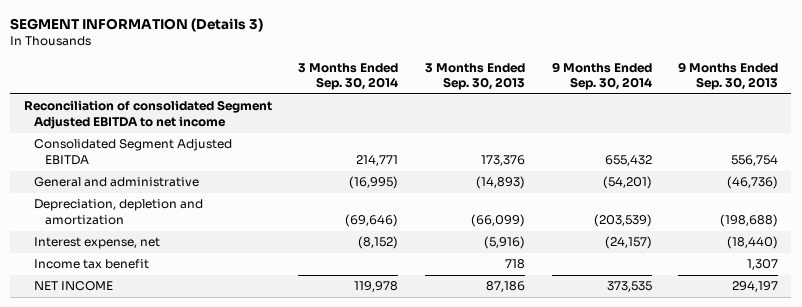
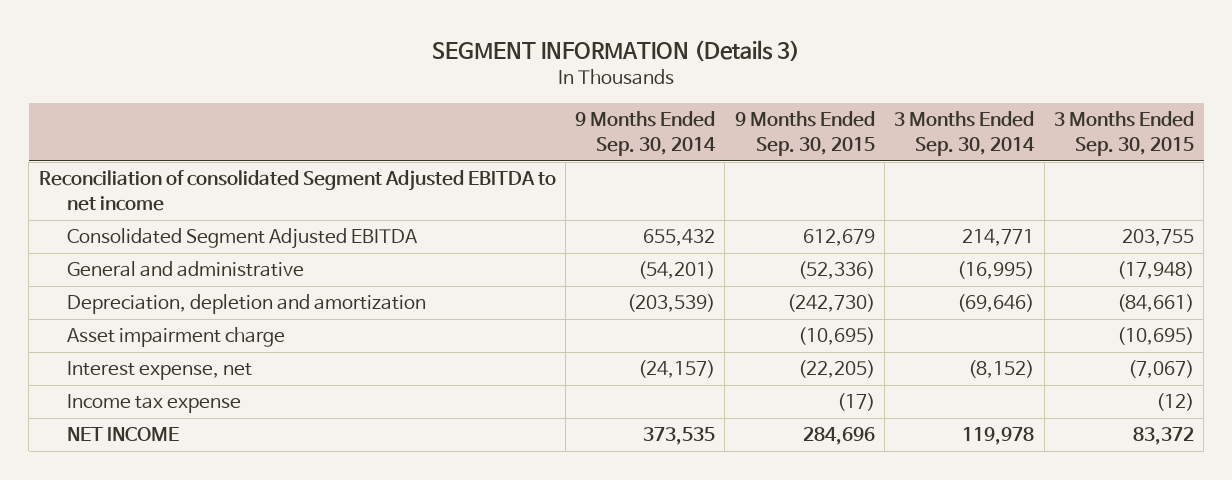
- | 3 Months Ended Sep. 30, 2014 | 3 Months Ended Sep. 30, 2013 | 9 Months Ended Sep. 30, 2014 | 9 Months Ended Sep. 30, 2013
+ | 9 Months Ended Sep. 30, 2014 | 9 Months Ended Sep. 30, 2015 | 3 Months Ended Sep. 30, 2014 | 3 Months Ended Sep. 30, 2015
+ Asset impairment charge | | (10,695) | | (10,695)
- Income tax benefit | | 718 | | 1,307
+ Income tax expense | | (17) | | (12)

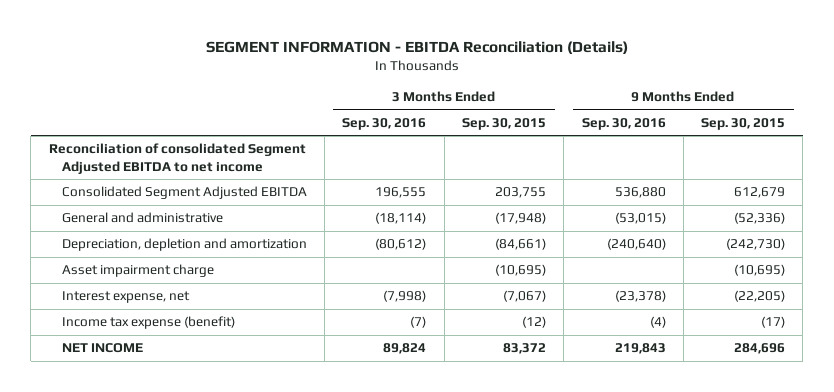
- SEGMENT INFORMATION (Details 3)
+ SEGMENT INFORMATION - EBITDA Reconciliation (Details)
- | 9 Months Ended Sep. 30, 2014 | 9 Months Ended Sep. 30, 2015 | 3 Months Ended Sep. 30, 2014 | 3 Months Ended Sep. 30, 2015
+ | 3 Months Ended Sep. 30, 2016 | 3 Months Ended Sep. 30, 2015 | 9 Months Ended Sep. 30, 2016 | 9 Months Ended Sep. 30, 2015
- Income tax expense | | (17) | | (12)
+ Income tax expense (benefit) | (7) | (12) | (4) | (17)

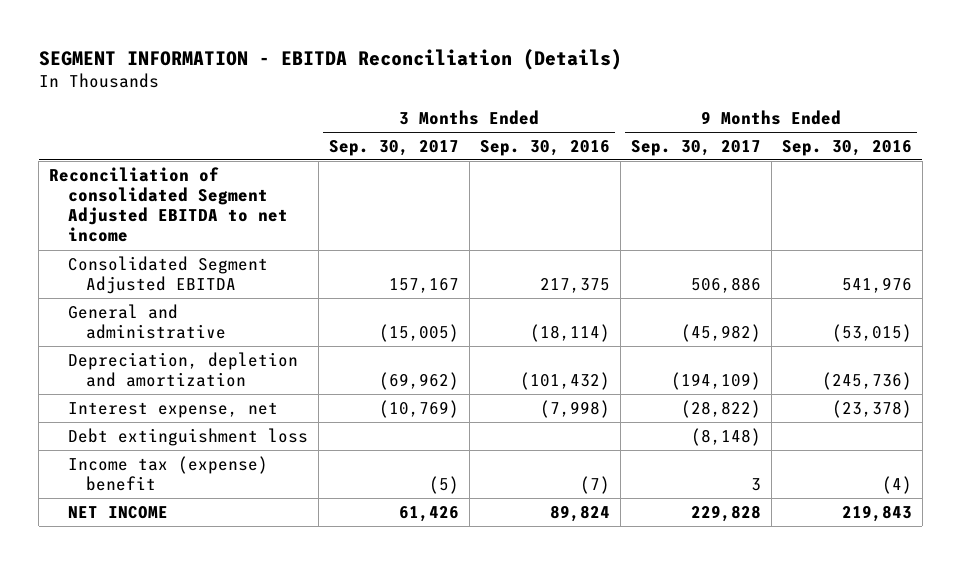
- | 3 Months Ended Sep. 30, 2016 | 3 Months Ended Sep. 30, 2015 | 9 Months Ended Sep. 30, 2016 | 9 Months Ended Sep. 30, 2015
+ | 3 Months Ended Sep. 30, 2017 | 3 Months Ended Sep. 30, 2016 | 9 Months Ended Sep. 30, 2017 | 9 Months Ended Sep. 30, 2016
- Consolidated Segment Adjusted EBITDA | 196,555 | 203,755 | 536,880 | 612,679
+ Consolidated Segment Adjusted EBITDA | 157,167 | 217,375 | 506,886 | 541,976
- Depreciation, depletion and amortization | (80,612) | (84,661) | (240,640) | (242,730)
- Asset impairment charge | | (10,695) | | (10,695)
+ Depreciation, depletion and amortization | (69,962) | (101,432) | (194,109) | (245,736)
- Income tax expense (benefit) | (7) | (12) | (4) | (17)
+ Debt extinguishment loss | | | (8,148) |
+ Income tax (expense) benefit | (5) | (7) | 3 | (4)

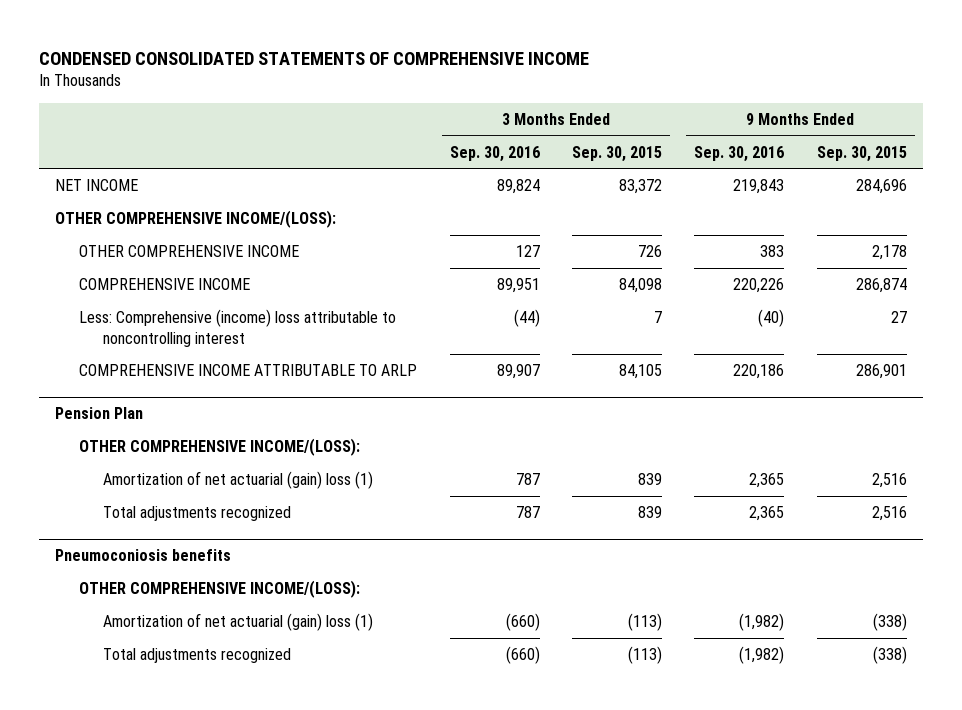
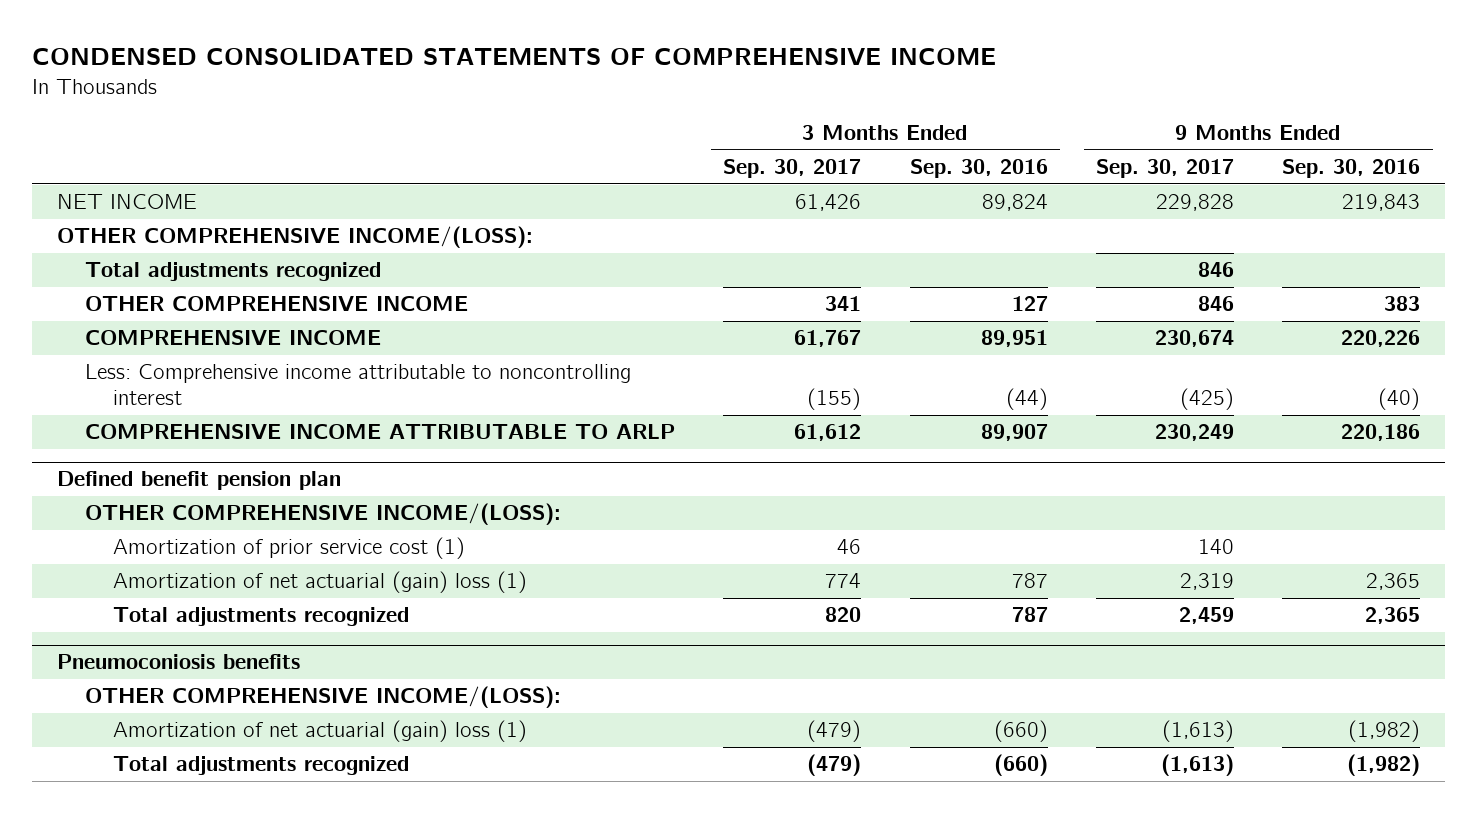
- | 3 Months Ended Sep. 30, 2016 | 3 Months Ended Sep. 30, 2015 | 9 Months Ended Sep. 30, 2016 | 9 Months Ended Sep. 30, 2015
+ | 3 Months Ended Sep. 30, 2017 | 3 Months Ended Sep. 30, 2016 | 9 Months Ended Sep. 30, 2017 | 9 Months Ended Sep. 30, 2016
+ Total adjustments recognized | | | 846 |
- Less: Comprehensive (income) loss attributable to noncontrolling interest | (44) | 7 | (40) | 27
+ Less: Comprehensive income attributable to noncontrolling interest | (155) | (44) | (425) | (40)
- Pension Plan
+ Defined benefit pension plan
+ Amortization of prior service cost (1) | 46 | | 140 |

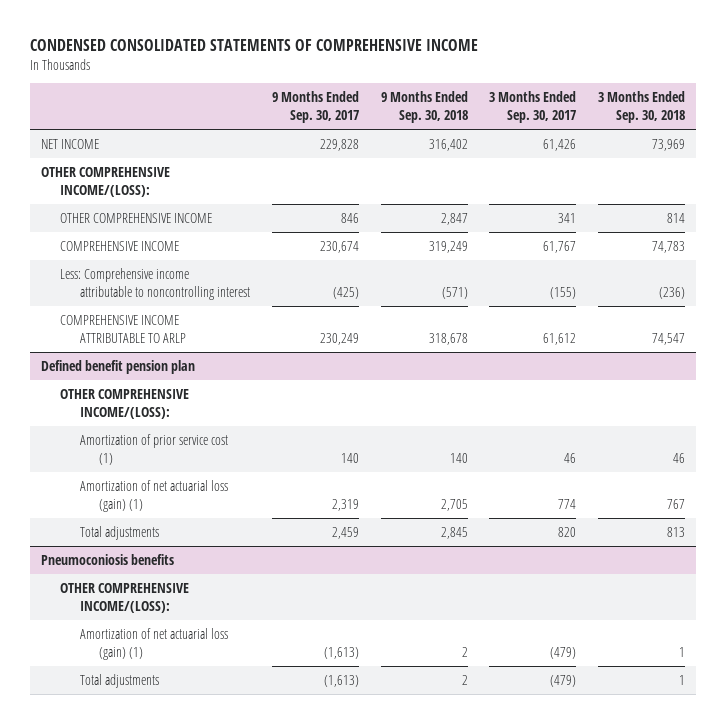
- | 3 Months Ended Sep. 30, 2017 | 3 Months Ended Sep. 30, 2016 | 9 Months Ended Sep. 30, 2017 | 9 Months Ended Sep. 30, 2016
+ | 9 Months Ended Sep. 30, 2017 | 9 Months Ended Sep. 30, 2018 | 3 Months Ended Sep. 30, 2017 | 3 Months Ended Sep. 30, 2018
- Total adjustments recognized | | | 846 |
@ Defined benefit pension plan
- Amortization of net actuarial (gain) loss (1) | 774 | 787 | 2,319 | 2,365
- Total adjustments recognized | 820 | 787 | 2,459 | 2,365
+ Amortization of net actuarial loss (gain) (1) | 2,319 | 2,705 | 774 | 767
+ Total adjustments | 2,459 | 2,845 | 820 | 813
@ Pneumoconiosis benefits
- Amortization of net actuarial (gain) loss (1) | (479) | (660) | (1,613) | (1,982)
- Total adjustments recognized | (479) | (660) | (1,613) | (1,982)
+ Amortization of net actuarial loss (gain) (1) | (1,613) | 2 | (479) | 1
+ Total adjustments | (1,613) | 2 | (479) | 1

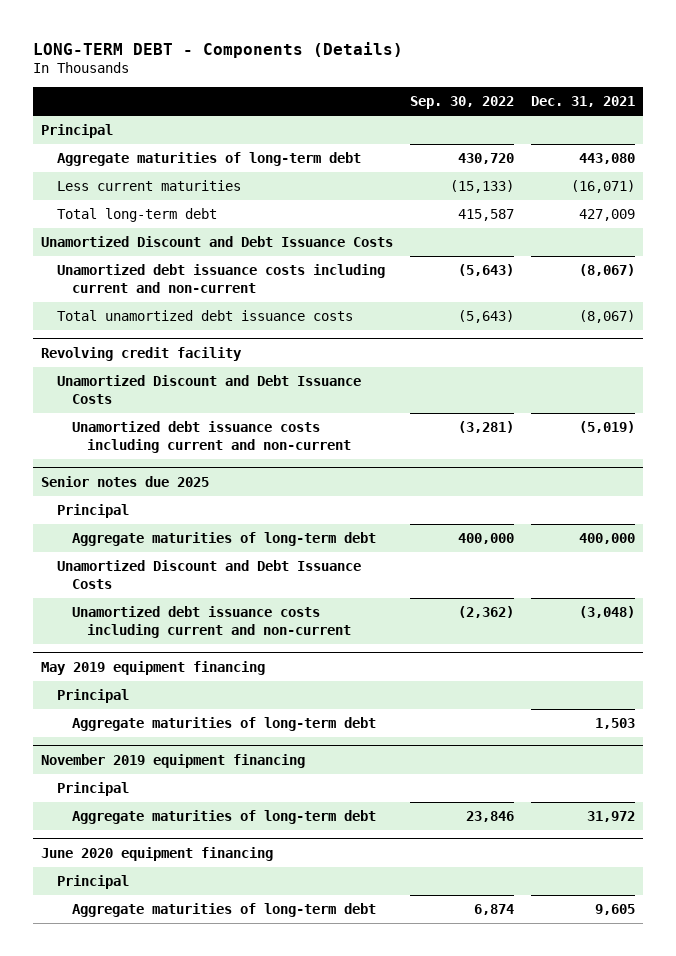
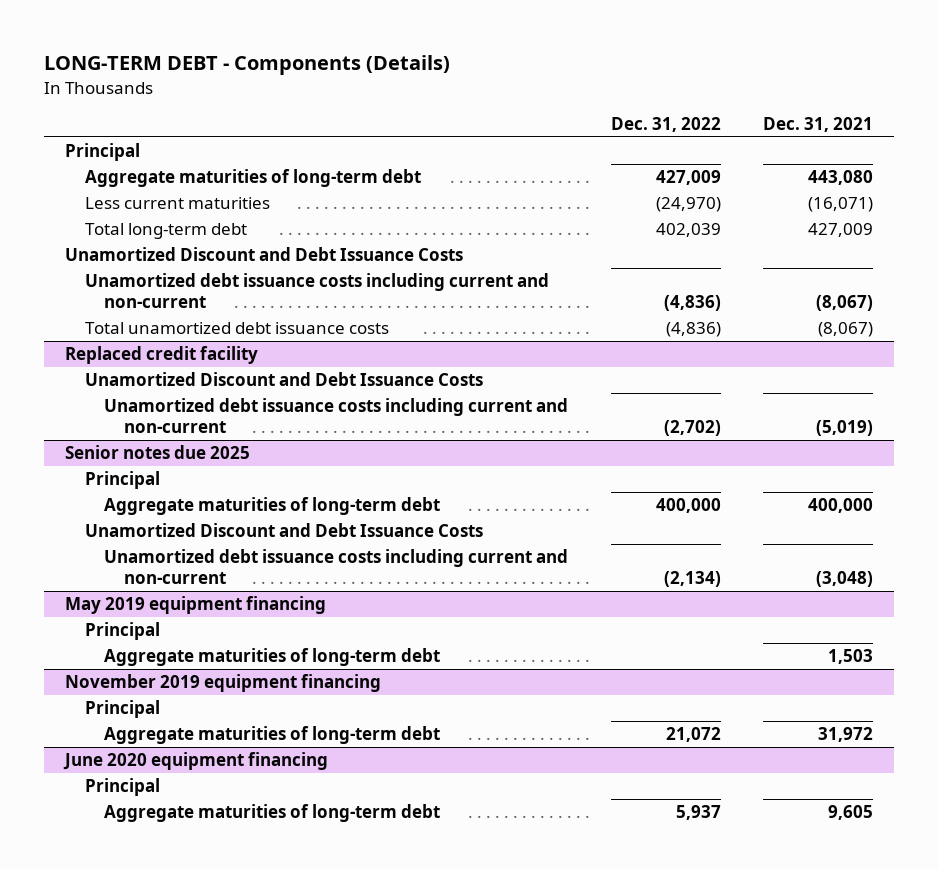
- | Sep. 30, 2022 | Dec. 31, 2021
+ | Dec. 31, 2022 | Dec. 31, 2021
- Revolving credit facility
+ Replaced credit facility

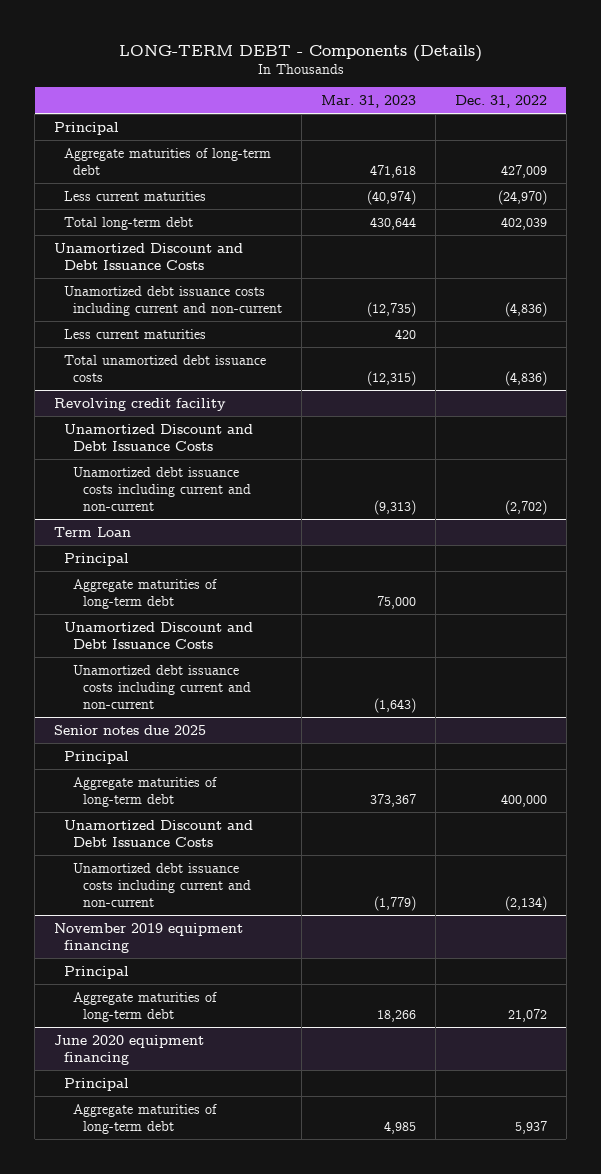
- | Dec. 31, 2022 | Dec. 31, 2021
+ | Mar. 31, 2023 | Dec. 31, 2022
+ Less current maturities | 420 |
- Replaced credit facility
+ Revolving credit facility
+ Term Loan
+ Principal
+ Aggregate maturities of long-term debt | 75,000 |
+ Unamortized Discount and Debt Issuance Costs
+ Unamortized debt issuance costs including current and non-current | (1,643) |
- May 2019 equipment financing
- Principal
- Aggregate maturities of long-term debt | | 1,503

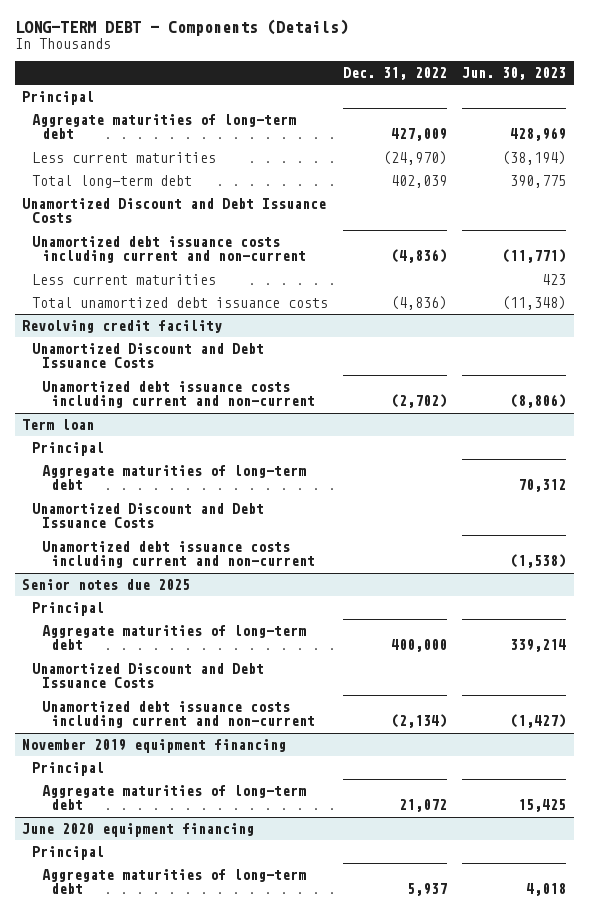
- | Mar. 31, 2023 | Dec. 31, 2022
+ | Dec. 31, 2022 | Jun. 30, 2023
- Term Loan
+ Term loan

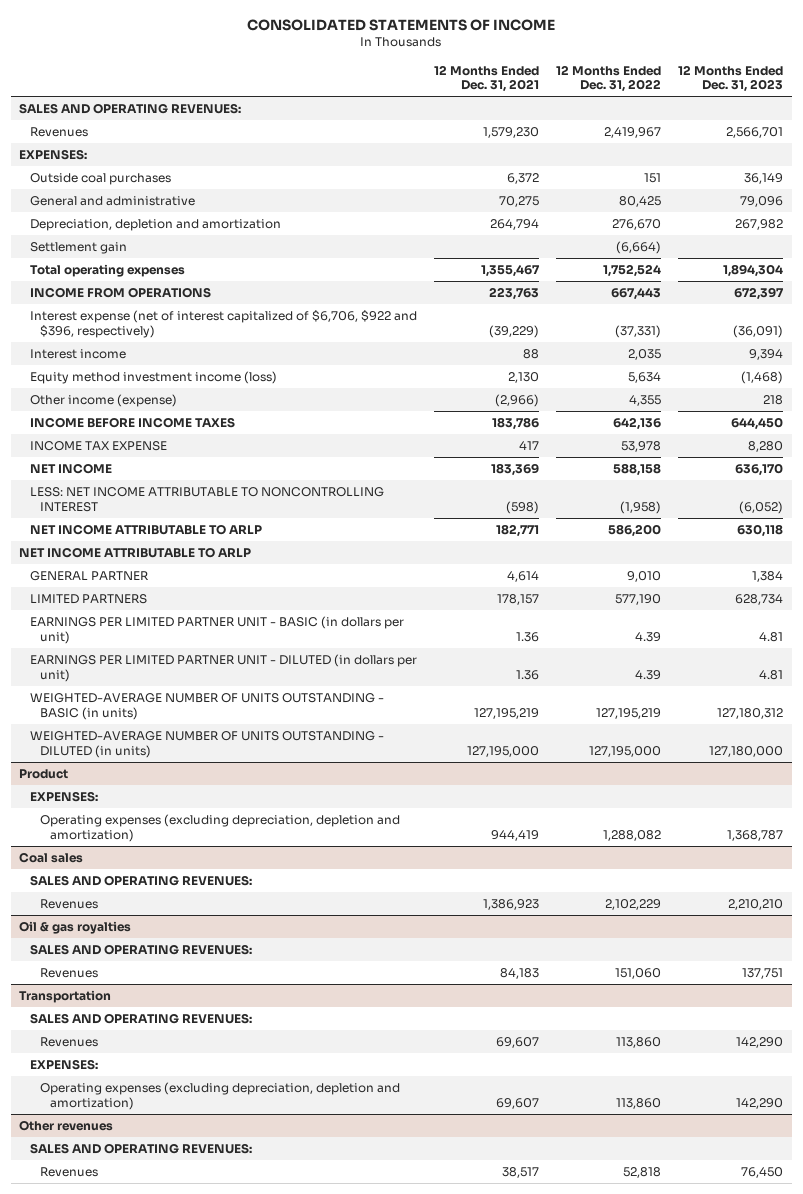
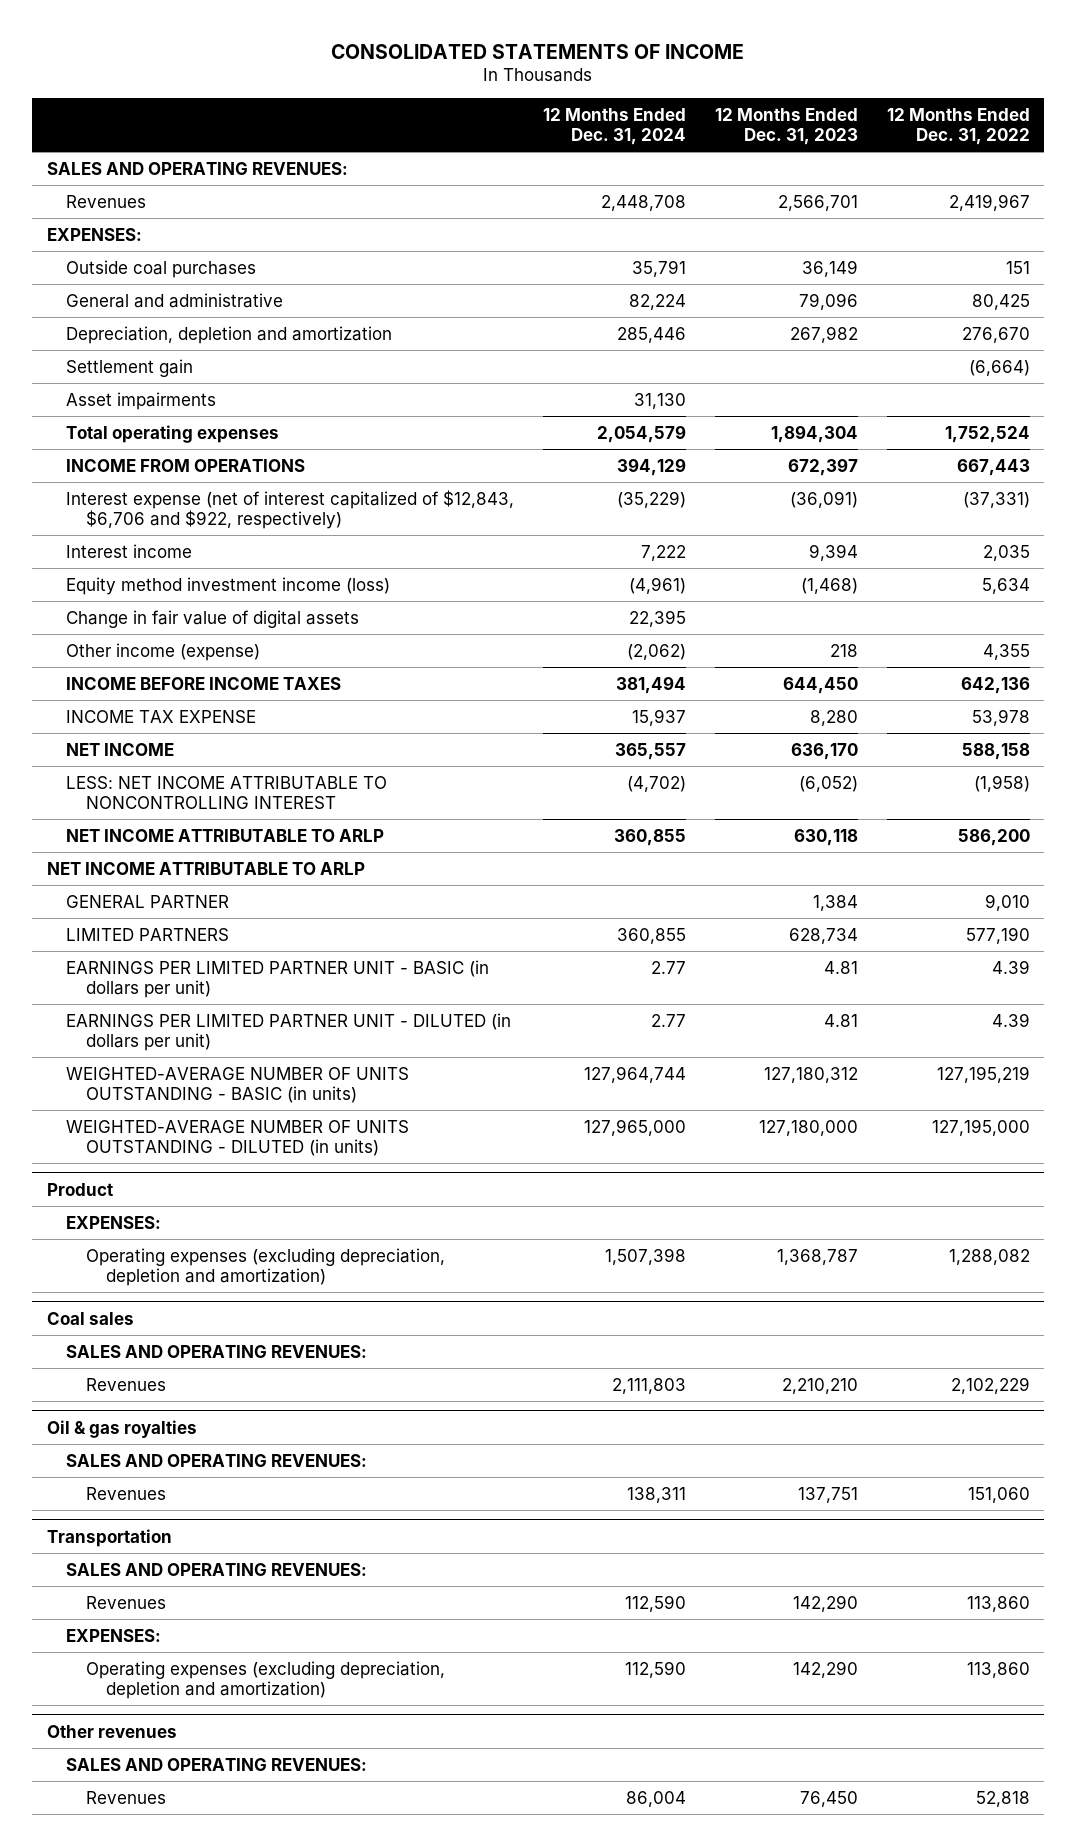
- | 12 Months Ended Dec. 31, 2021 | 12 Months Ended Dec. 31, 2022 | 12 Months Ended Dec. 31, 2023
+ | 12 Months Ended Dec. 31, 2024 | 12 Months Ended Dec. 31, 2023 | 12 Months Ended Dec. 31, 2022
+ Asset impairments | 31,130 | |
- Interest expense (net of interest capitalized of $6,706, $922 and $396, respectively) | (39,229) | (37,331) | (36,091)
+ Interest expense (net of interest capitalized of $12,843, $6,706 and $922, respectively) | (35,229) | (36,091) | (37,331)
+ Change in fair value of digital assets | 22,395 | |

